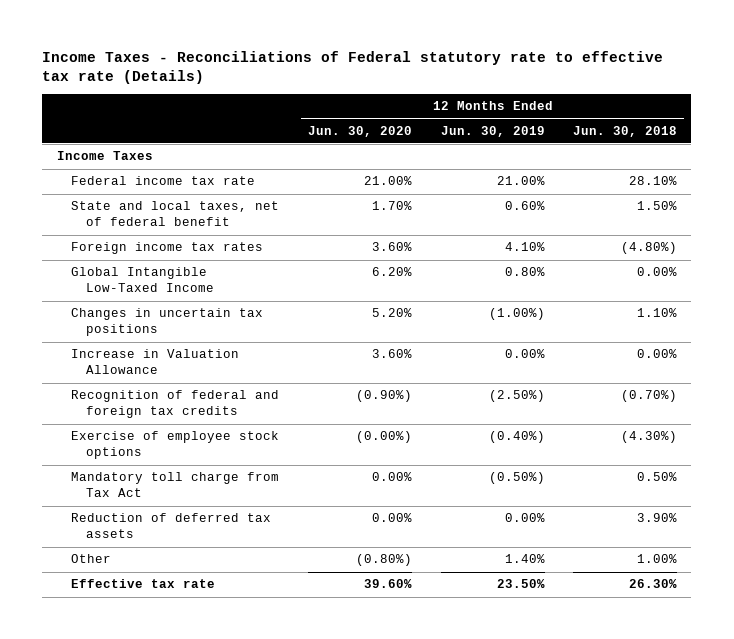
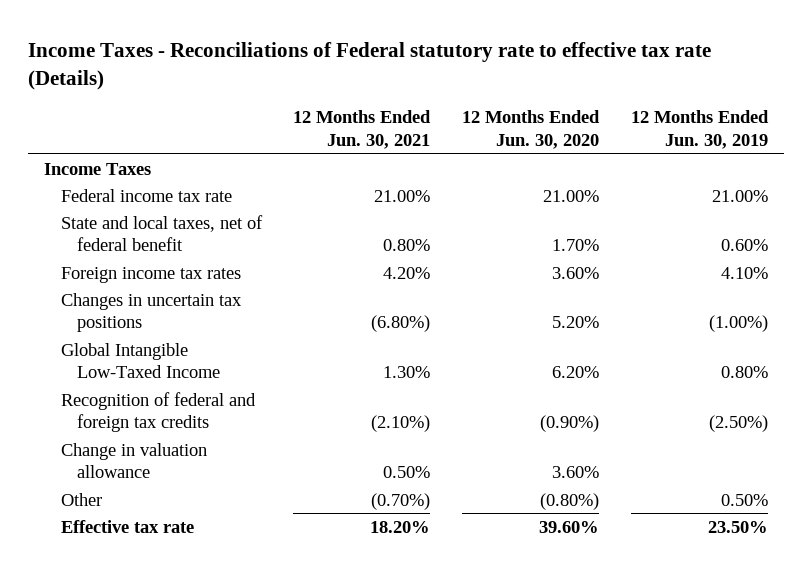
- | 12 Months Ended Jun. 30, 2020 | 12 Months Ended Jun. 30, 2019 | 12 Months Ended Jun. 30, 2018
+ | 12 Months Ended Jun. 30, 2021 | 12 Months Ended Jun. 30, 2020 | 12 Months Ended Jun. 30, 2019
- Increase in Valuation Allowance | 3.60% | 0.00% | 0.00%
moved down: Global Intangible Low-Taxed Income | 1.30% | 6.20% | 0.80%
- Exercise of employee stock options | (0.00%) | (0.40%) | (4.30%)
- Mandatory toll charge from Tax Act | 0.00% | (0.50%) | 0.50%
- Reduction of deferred tax assets | 0.00% | 0.00% | 3.90%
- Other | (0.80%) | 1.40% | 1.00%
+ Change in valuation allowance | 0.50% | 3.60% |
+ Other | (0.70%) | (0.80%) | 0.50%

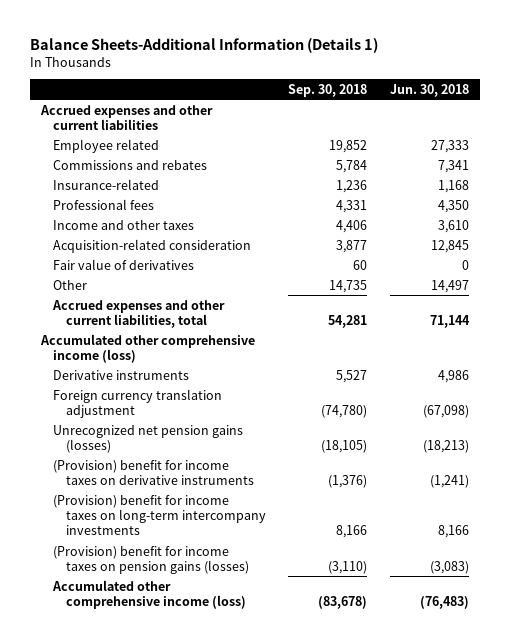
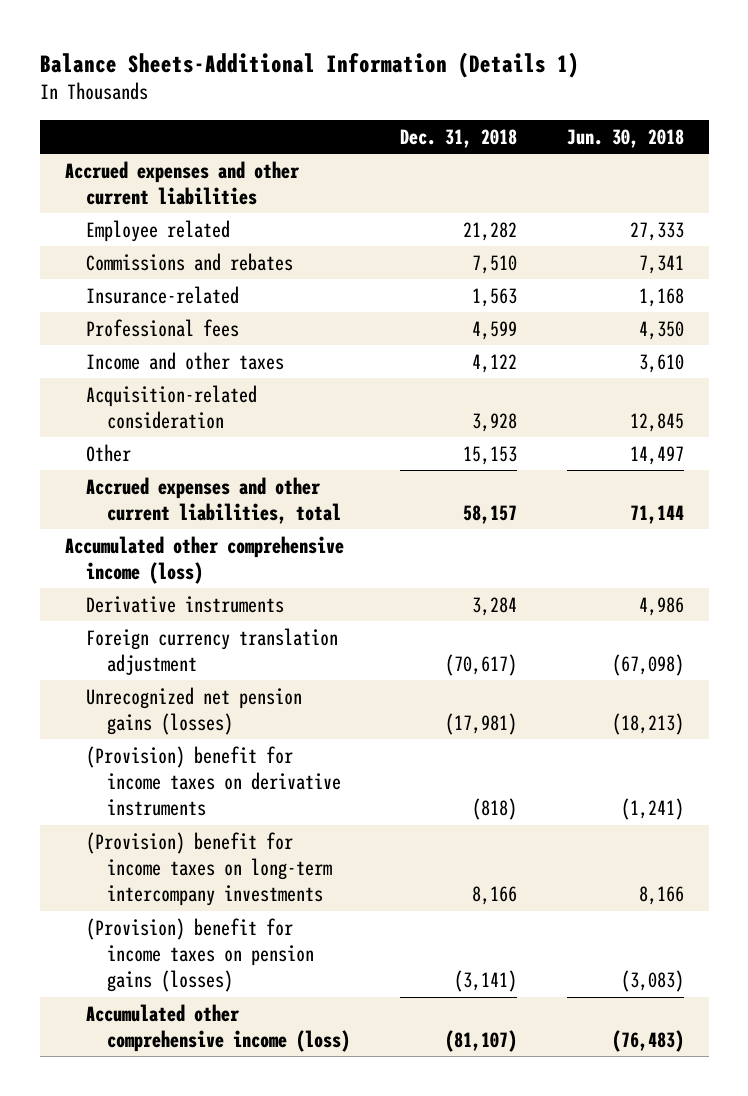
- | Sep. 30, 2018 | Jun. 30, 2018
+ | Dec. 31, 2018 | Jun. 30, 2018
- Fair value of derivatives | 60 | 0

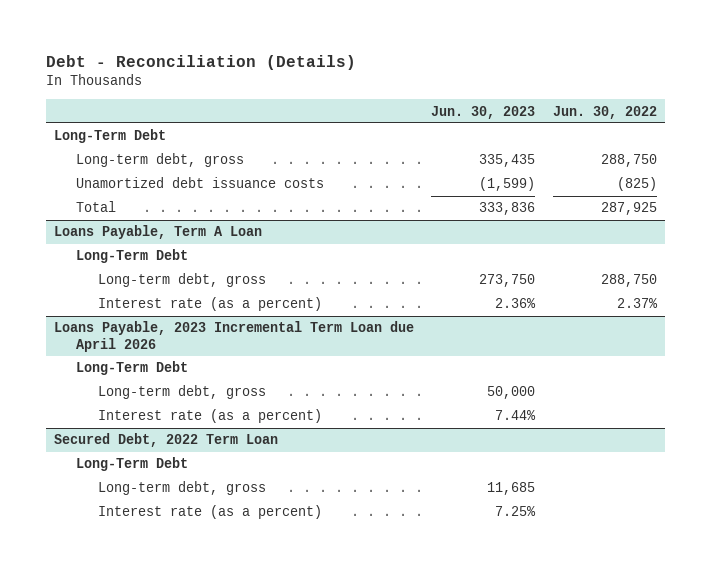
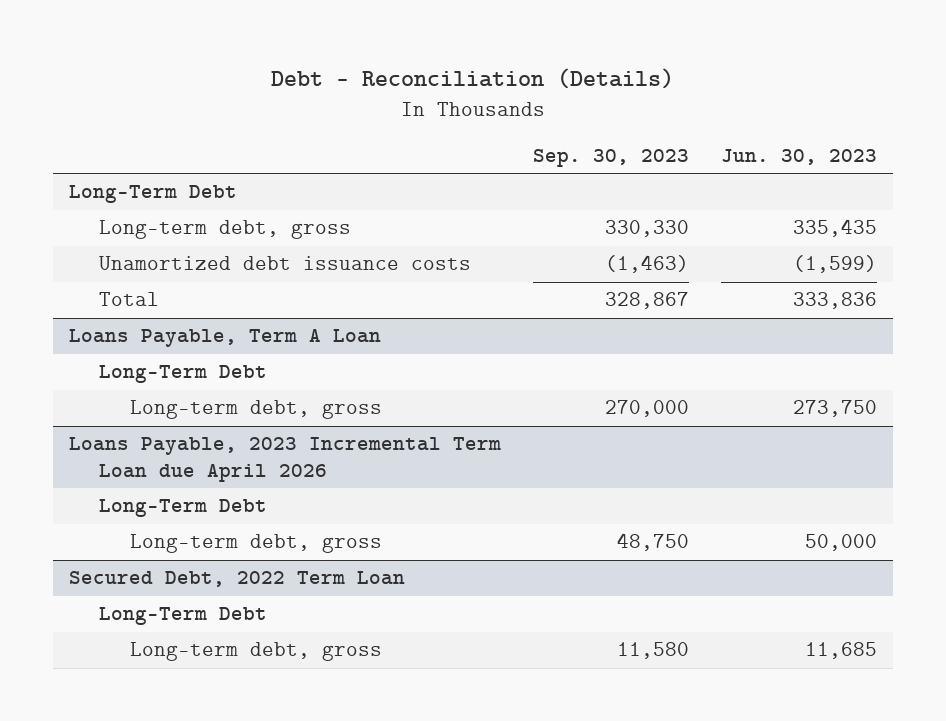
- | Jun. 30, 2023 | Jun. 30, 2022
+ | Sep. 30, 2023 | Jun. 30, 2023
@ Loans Payable, Term A Loan
- Interest rate (as a percent) | 2.36% | 2.37%
@ Loans Payable, 2023 Incremental Term Loan due April 2026
- Interest rate (as a percent) | 7.44% |
@ Secured Debt, 2022 Term Loan
- Interest rate (as a percent) | 7.25% |

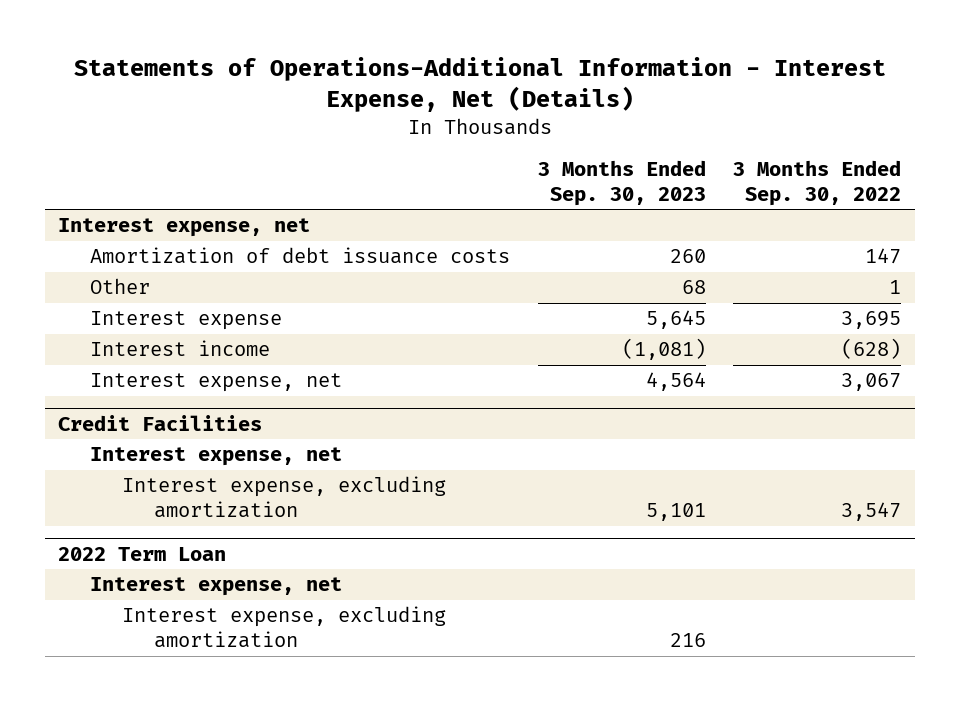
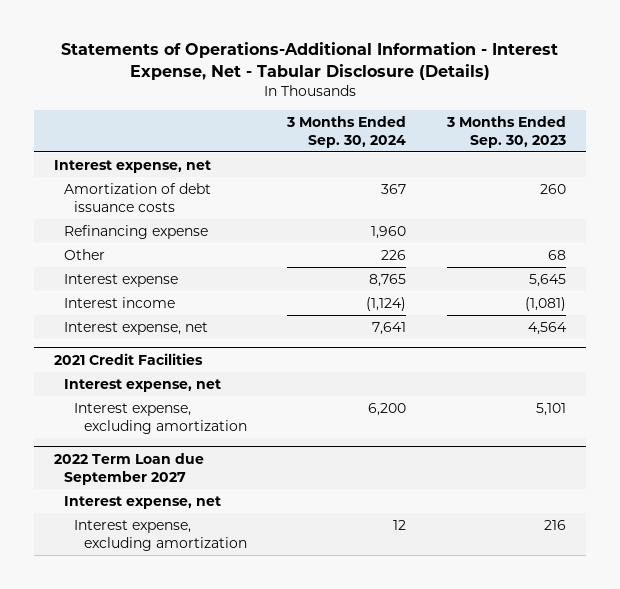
- Statements of Operations-Additional Information - Interest Expense, Net (Details)
+ Statements of Operations-Additional Information - Interest Expense, Net - Tabular Disclosure (Details)
- | 3 Months Ended Sep. 30, 2023 | 3 Months Ended Sep. 30, 2022
+ | 3 Months Ended Sep. 30, 2024 | 3 Months Ended Sep. 30, 2023
+ Refinancing expense | 1,960 |
- Credit Facilities
+ 2021 Credit Facilities
- 2022 Term Loan
+ 2022 Term Loan due September 2027

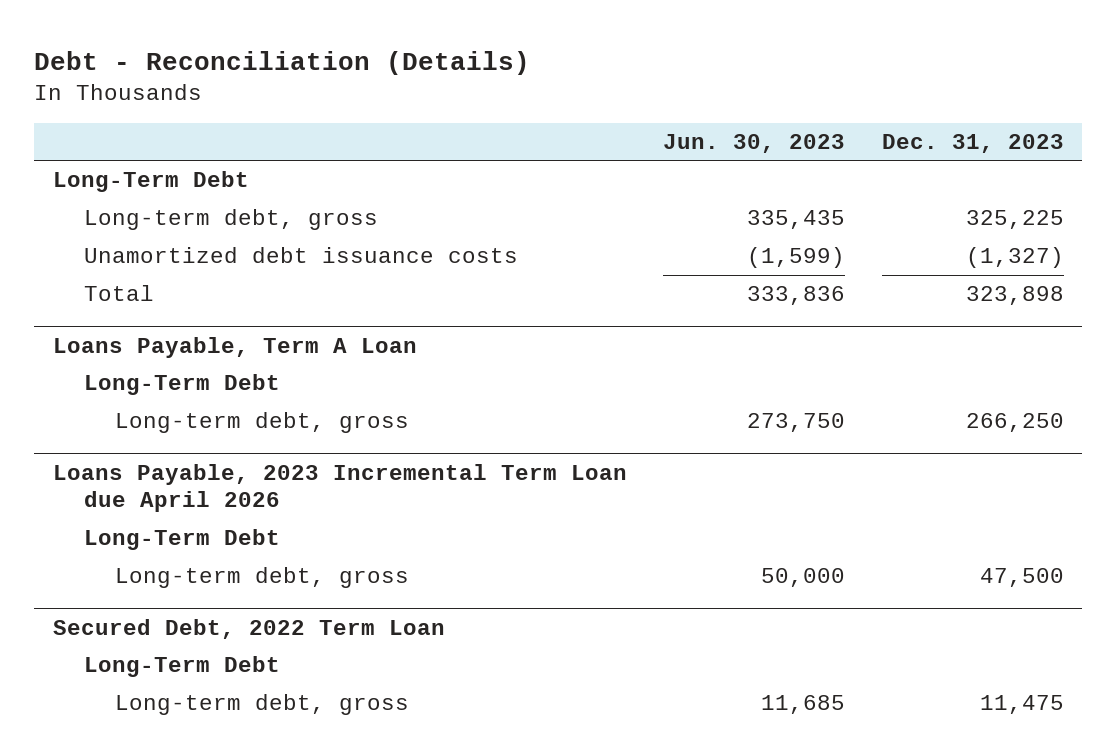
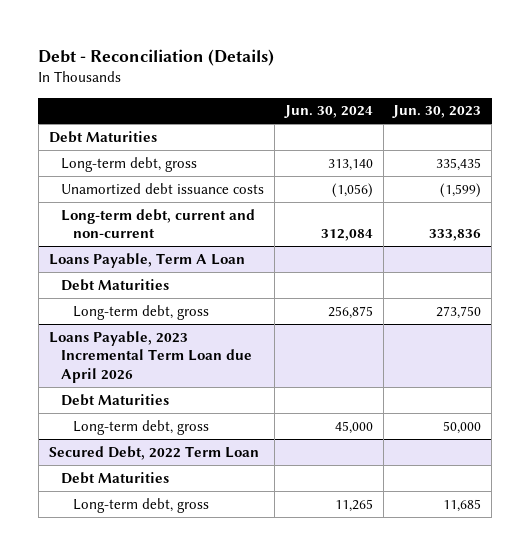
- | Jun. 30, 2023 | Dec. 31, 2023
+ | Jun. 30, 2024 | Jun. 30, 2023
- Long-Term Debt
+ Debt Maturities
- Total | 333,836 | 323,898
+ Long-term debt, current and non-current | 312,084 | 333,836
@ Loans Payable, Term A Loan
- Long-Term Debt
+ Debt Maturities
@ Loans Payable, 2023 Incremental Term Loan due April 2026
- Long-Term Debt
+ Debt Maturities
@ Secured Debt, 2022 Term Loan
- Long-Term Debt
+ Debt Maturities

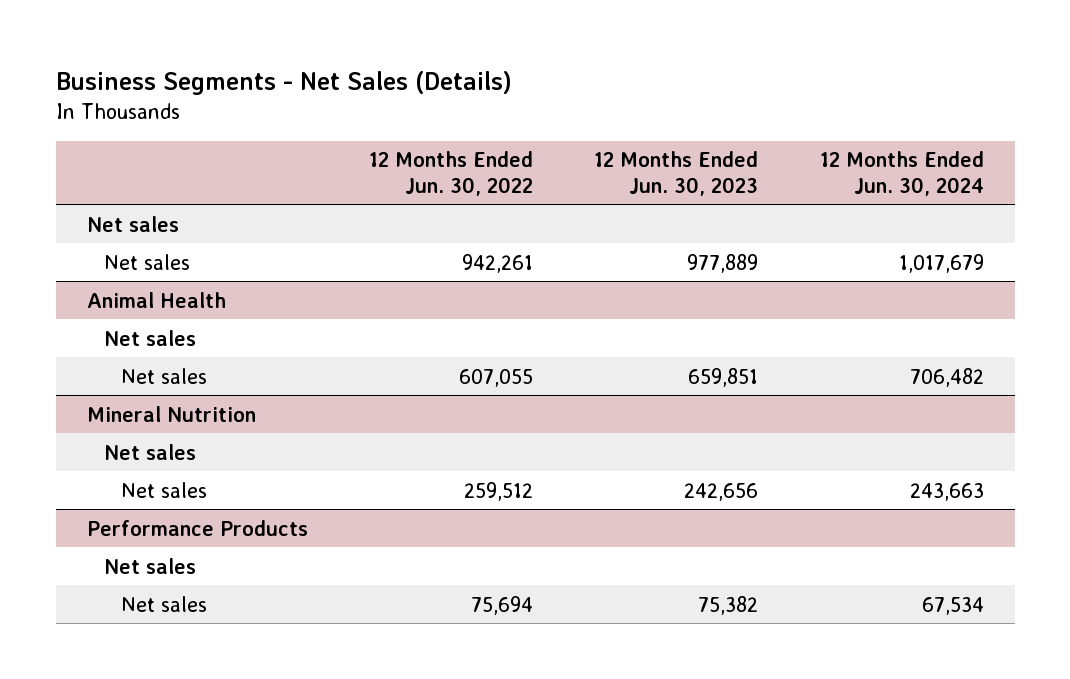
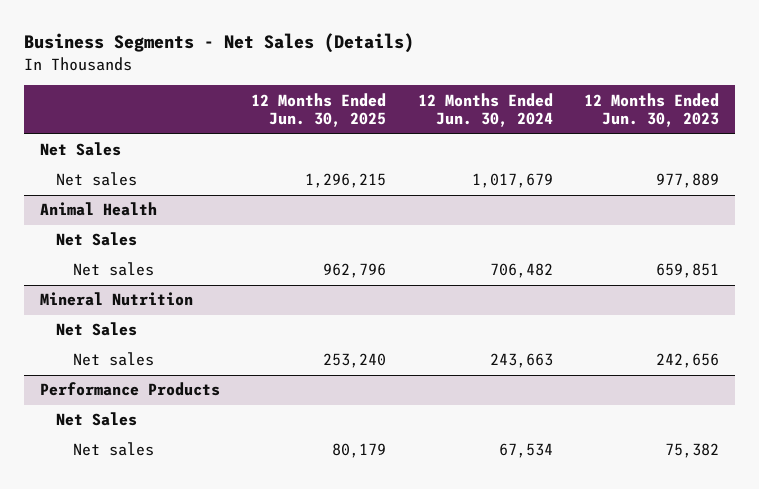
- | 12 Months Ended Jun. 30, 2022 | 12 Months Ended Jun. 30, 2023 | 12 Months Ended Jun. 30, 2024
+ | 12 Months Ended Jun. 30, 2025 | 12 Months Ended Jun. 30, 2024 | 12 Months Ended Jun. 30, 2023
- Net sales
+ Net Sales
@ Animal Health
- Net sales
+ Net Sales
@ Mineral Nutrition
- Net sales
+ Net Sales
@ Performance Products
- Net sales
+ Net Sales

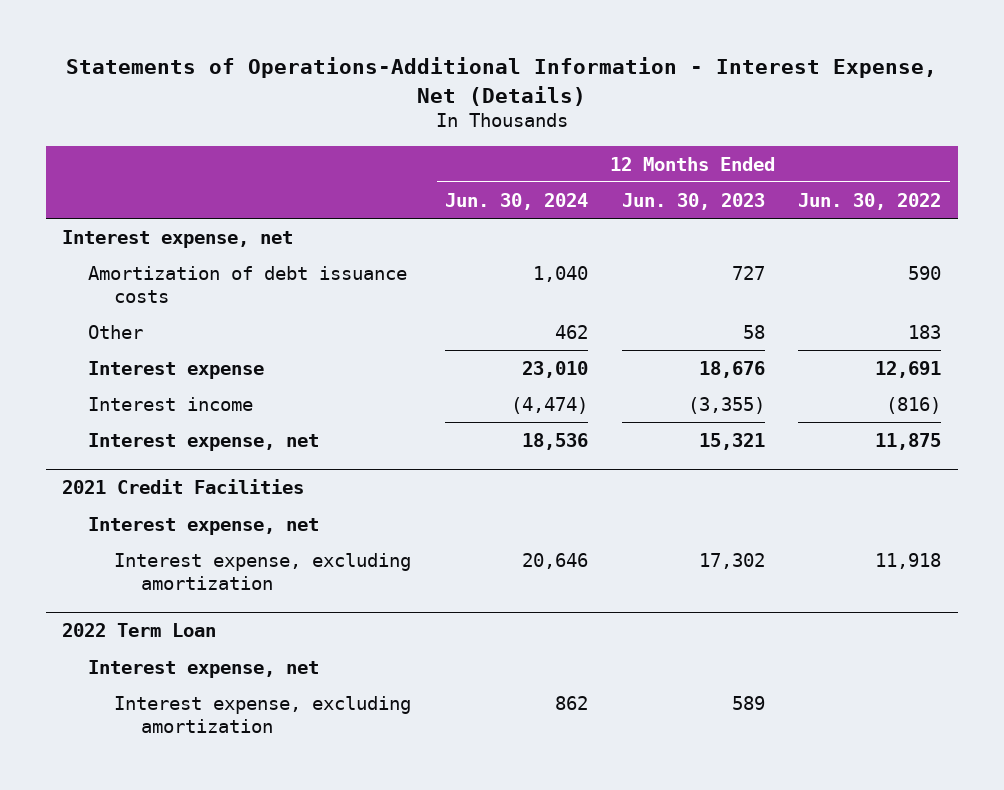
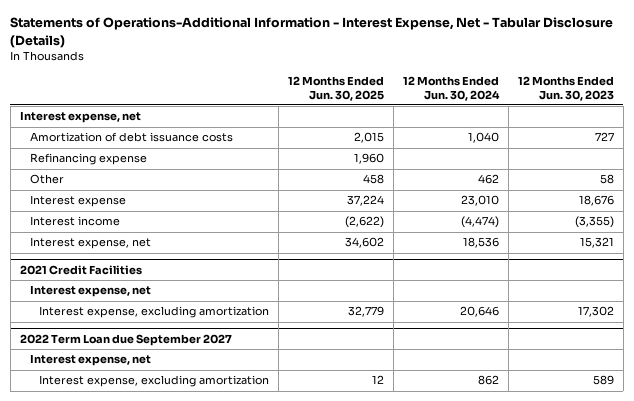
- Statements of Operations-Additional Information - Interest Expense, Net (Details)
+ Statements of Operations-Additional Information - Interest Expense, Net - Tabular Disclosure (Details)
- | 12 Months Ended Jun. 30, 2024 | 12 Months Ended Jun. 30, 2023 | 12 Months Ended Jun. 30, 2022
+ | 12 Months Ended Jun. 30, 2025 | 12 Months Ended Jun. 30, 2024 | 12 Months Ended Jun. 30, 2023
+ Refinancing expense | 1,960 | |
- 2022 Term Loan
+ 2022 Term Loan due September 2027

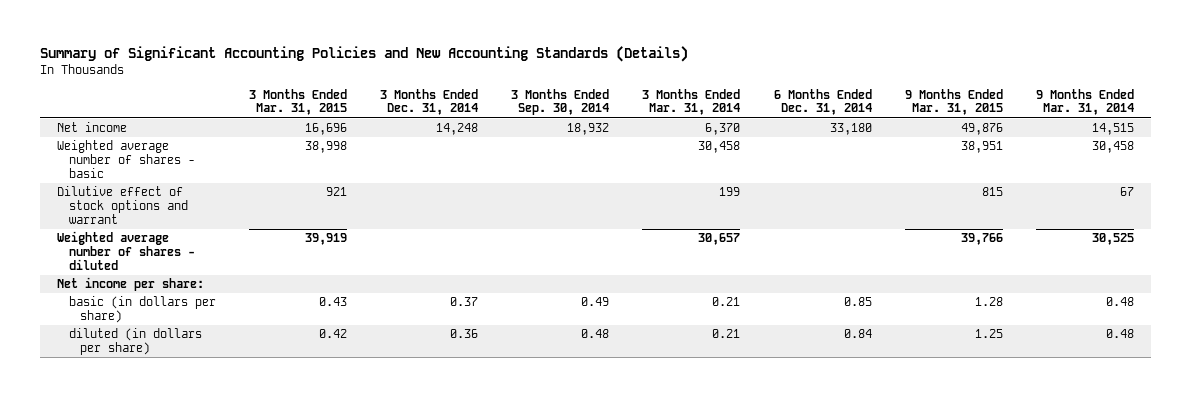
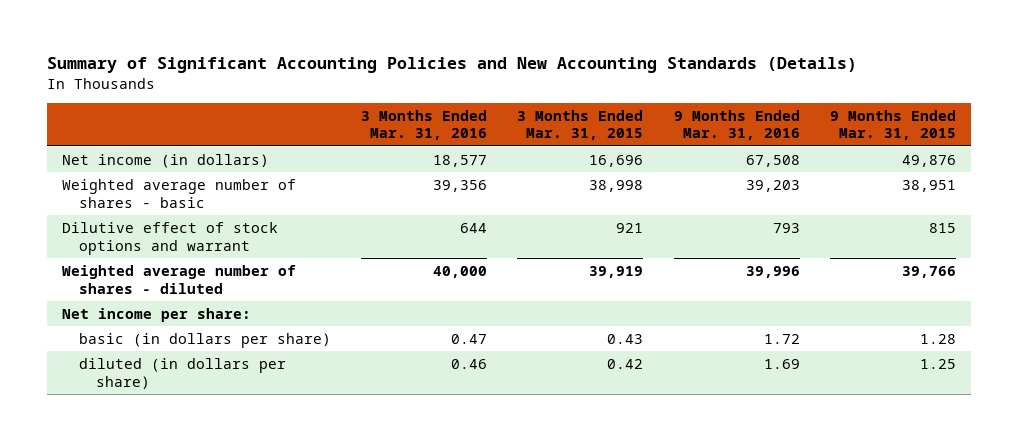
- | 3 Months Ended Mar. 31, 2015 | 3 Months Ended Dec. 31, 2014 | 3 Months Ended Sep. 30, 2014 | 3 Months Ended Mar. 31, 2014 | 6 Months Ended Dec. 31, 2014 | 9 Months Ended Mar. 31, 2015 | 9 Months Ended Mar. 31, 2014
+ | 3 Months Ended Mar. 31, 2016 | 3 Months Ended Mar. 31, 2015 | 9 Months Ended Mar. 31, 2016 | 9 Months Ended Mar. 31, 2015
- Net income | 16,696 | 14,248 | 18,932 | 6,370 | 33,180 | 49,876 | 14,515
+ Net income (in dollars) | 18,577 | 16,696 | 67,508 | 49,876

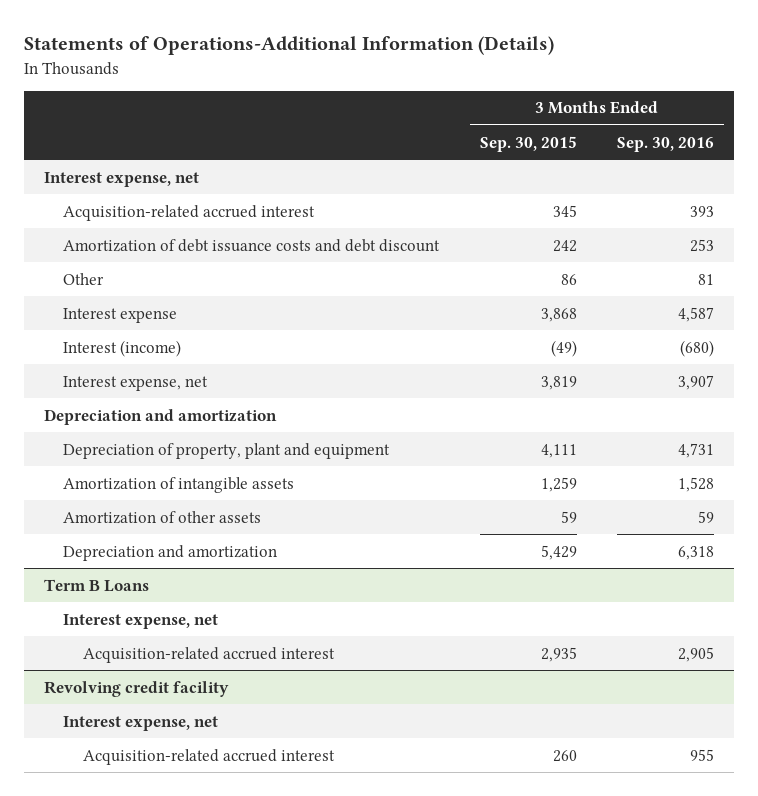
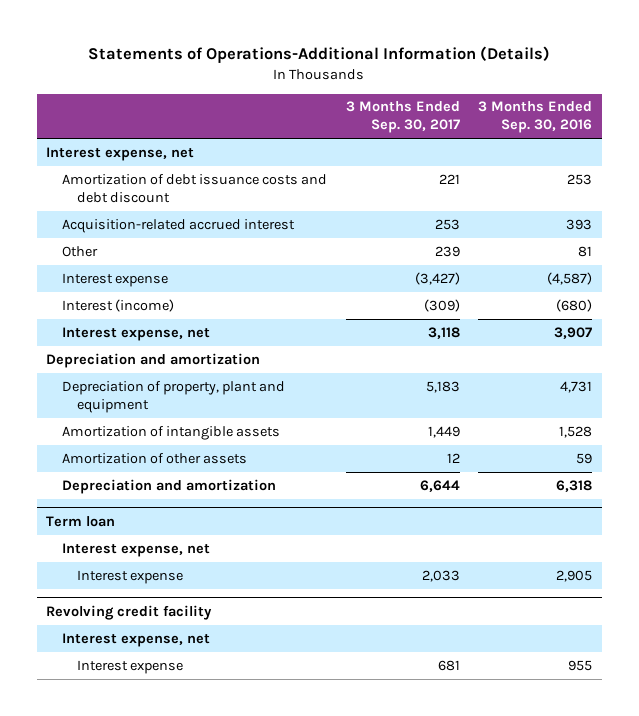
- | 3 Months Ended Sep. 30, 2015 | 3 Months Ended Sep. 30, 2016
+ | 3 Months Ended Sep. 30, 2017 | 3 Months Ended Sep. 30, 2016
moved down: Acquisition-related accrued interest | 253 | 393
- Interest expense | 3,868 | 4,587
+ Interest expense | (3,427) | (4,587)
- Term B Loans
+ Term loan
- Acquisition-related accrued interest | 2,935 | 2,905
+ Interest expense | 2,033 | 2,905
@ Revolving credit facility
- Acquisition-related accrued interest | 260 | 955
+ Interest expense | 681 | 955

